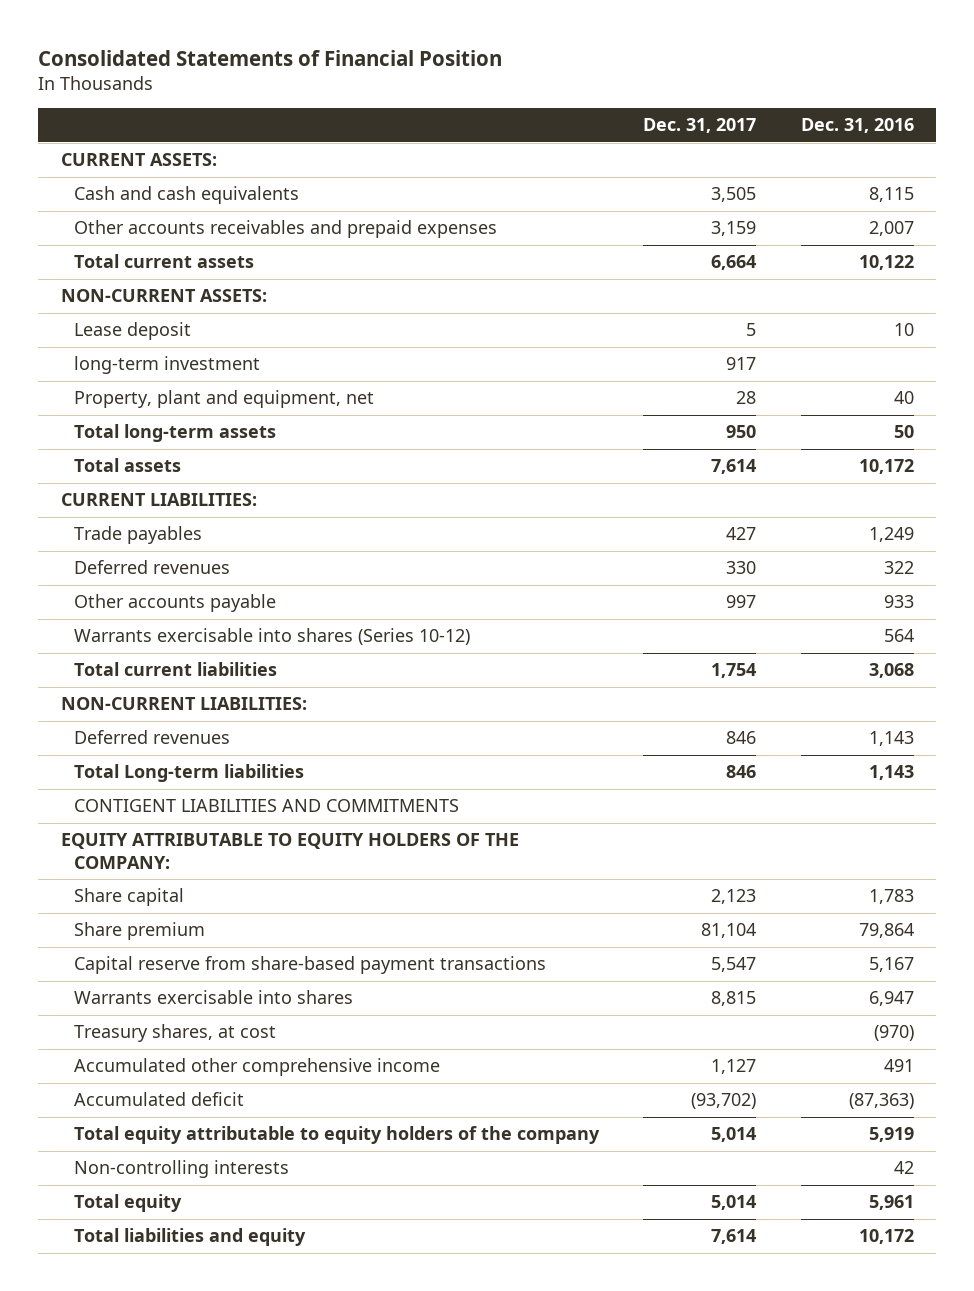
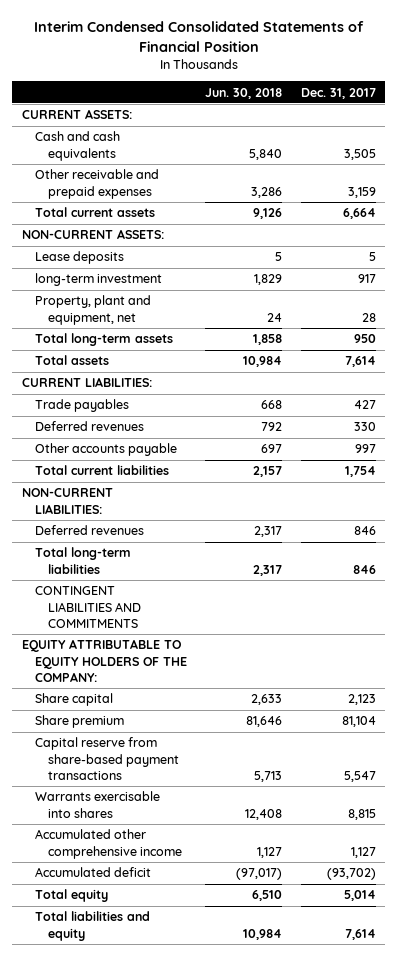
- Consolidated Statements of Financial Position
+ Interim Condensed Consolidated Statements of Financial Position
- | Dec. 31, 2017 | Dec. 31, 2016
+ | Jun. 30, 2018 | Dec. 31, 2017
- Other accounts receivables and prepaid expenses | 3,159 | 2,007
+ Other receivable and prepaid expenses | 3,286 | 3,159
- Lease deposit | 5 | 10
+ Lease deposits | 5 | 5
- Warrants exercisable into shares (Series 10-12) | | 564
- Total Long-term liabilities | 846 | 1,143
- CONTIGENT LIABILITIES AND COMMITMENTS
+ Total long-term liabilities | 2,317 | 846
+ CONTINGENT LIABILITIES AND COMMITMENTS
- Treasury shares, at cost | | (970)
- Total equity attributable to equity holders of the company | 5,014 | 5,919
- Non-controlling interests | | 42

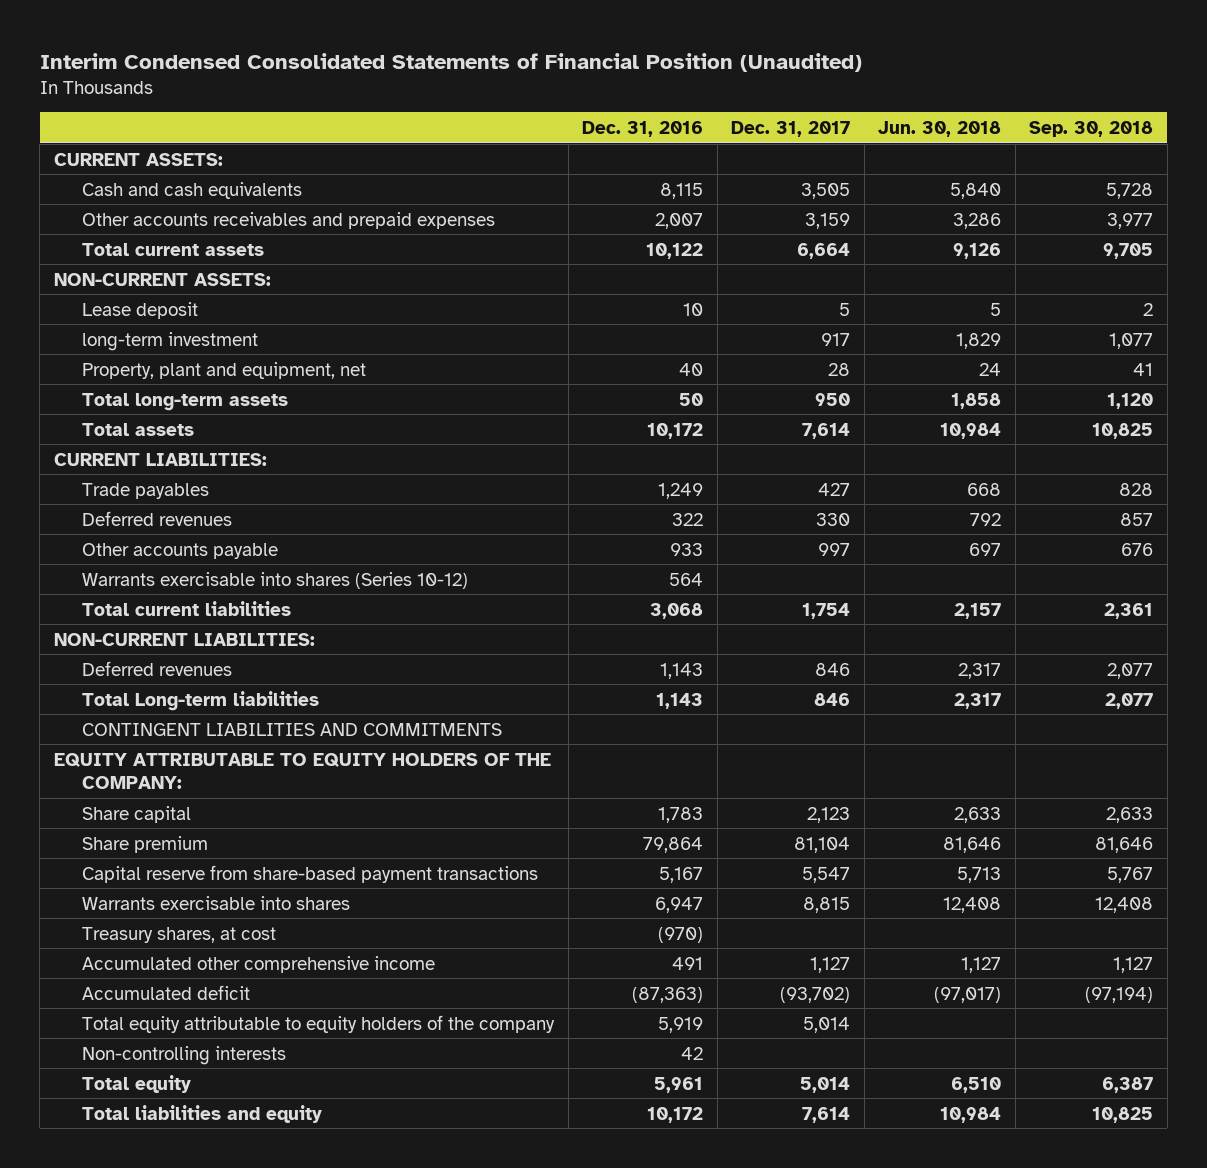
- Interim Condensed Consolidated Statements of Financial Position
+ Interim Condensed Consolidated Statements of Financial Position (Unaudited)
- | Jun. 30, 2018 | Dec. 31, 2017
+ | Dec. 31, 2016 | Dec. 31, 2017 | Jun. 30, 2018 | Sep. 30, 2018
- Other receivable and prepaid expenses | 3,286 | 3,159
+ Other accounts receivables and prepaid expenses | 2,007 | 3,159 | 3,286 | 3,977
- Lease deposits | 5 | 5
+ Lease deposit | 10 | 5 | 5 | 2
+ Warrants exercisable into shares (Series 10-12) | 564 | | |
- Total long-term liabilities | 2,317 | 846
+ Total Long-term liabilities | 1,143 | 846 | 2,317 | 2,077
+ Treasury shares, at cost | (970) | | |
+ Total equity attributable to equity holders of the company | 5,919 | 5,014 | |
+ Non-controlling interests | 42 | | |

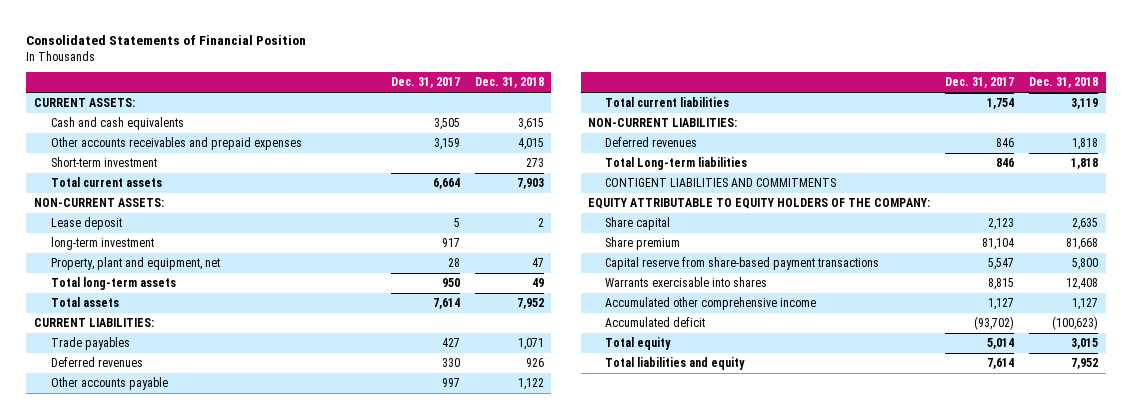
- Interim Condensed Consolidated Statements of Financial Position (Unaudited)
+ Consolidated Statements of Financial Position
- | Dec. 31, 2016 | Dec. 31, 2017 | Jun. 30, 2018 | Sep. 30, 2018
+ | Dec. 31, 2017 | Dec. 31, 2018
+ Short-term investment | | 273
- Warrants exercisable into shares (Series 10-12) | 564 | | |
- CONTINGENT LIABILITIES AND COMMITMENTS
+ CONTIGENT LIABILITIES AND COMMITMENTS
- Treasury shares, at cost | (970) | | |
- Total equity attributable to equity holders of the company | 5,919 | 5,014 | |
- Non-controlling interests | 42 | | |

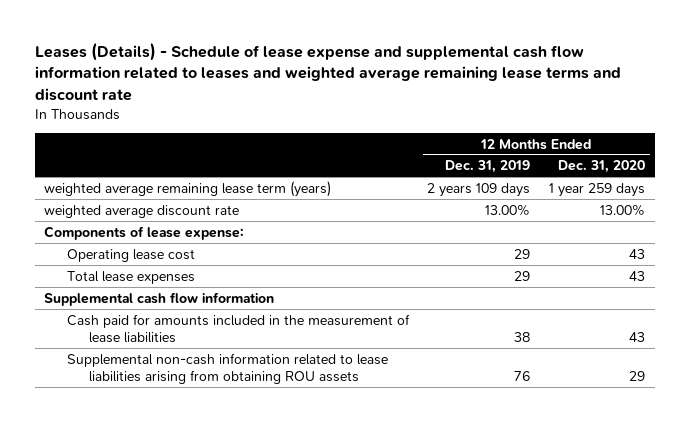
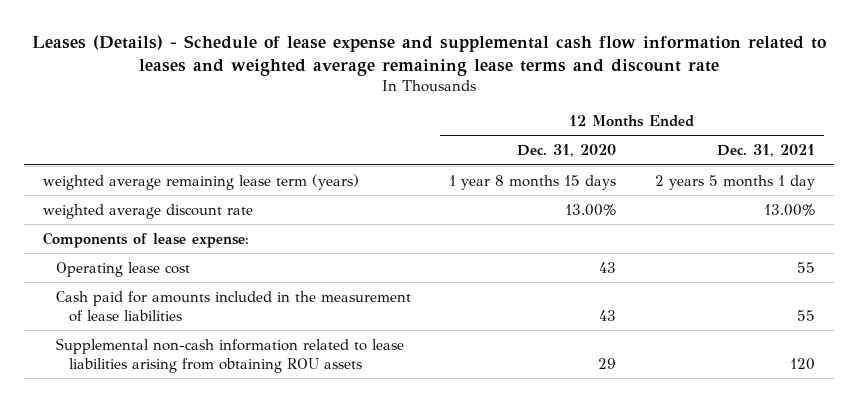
- | 12 Months Ended Dec. 31, 2019 | 12 Months Ended Dec. 31, 2020
+ | 12 Months Ended Dec. 31, 2020 | 12 Months Ended Dec. 31, 2021
- weighted average remaining lease term (years) | 2 years 109 days | 1 year 259 days
+ weighted average remaining lease term (years) | 1 year 8 months 15 days | 2 years 5 months 1 day
- Total lease expenses | 29 | 43
- Supplemental cash flow information

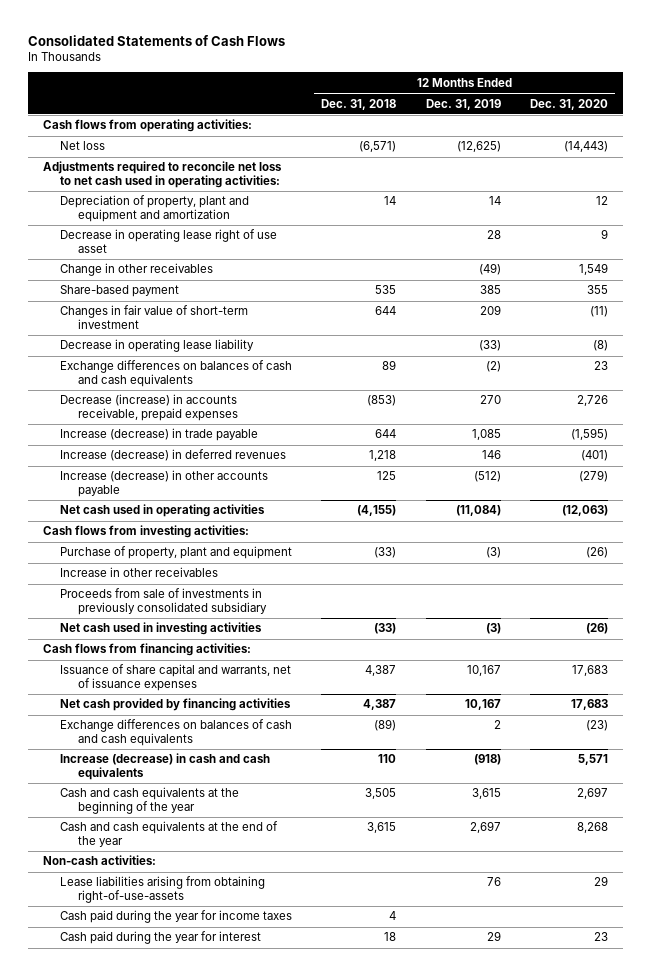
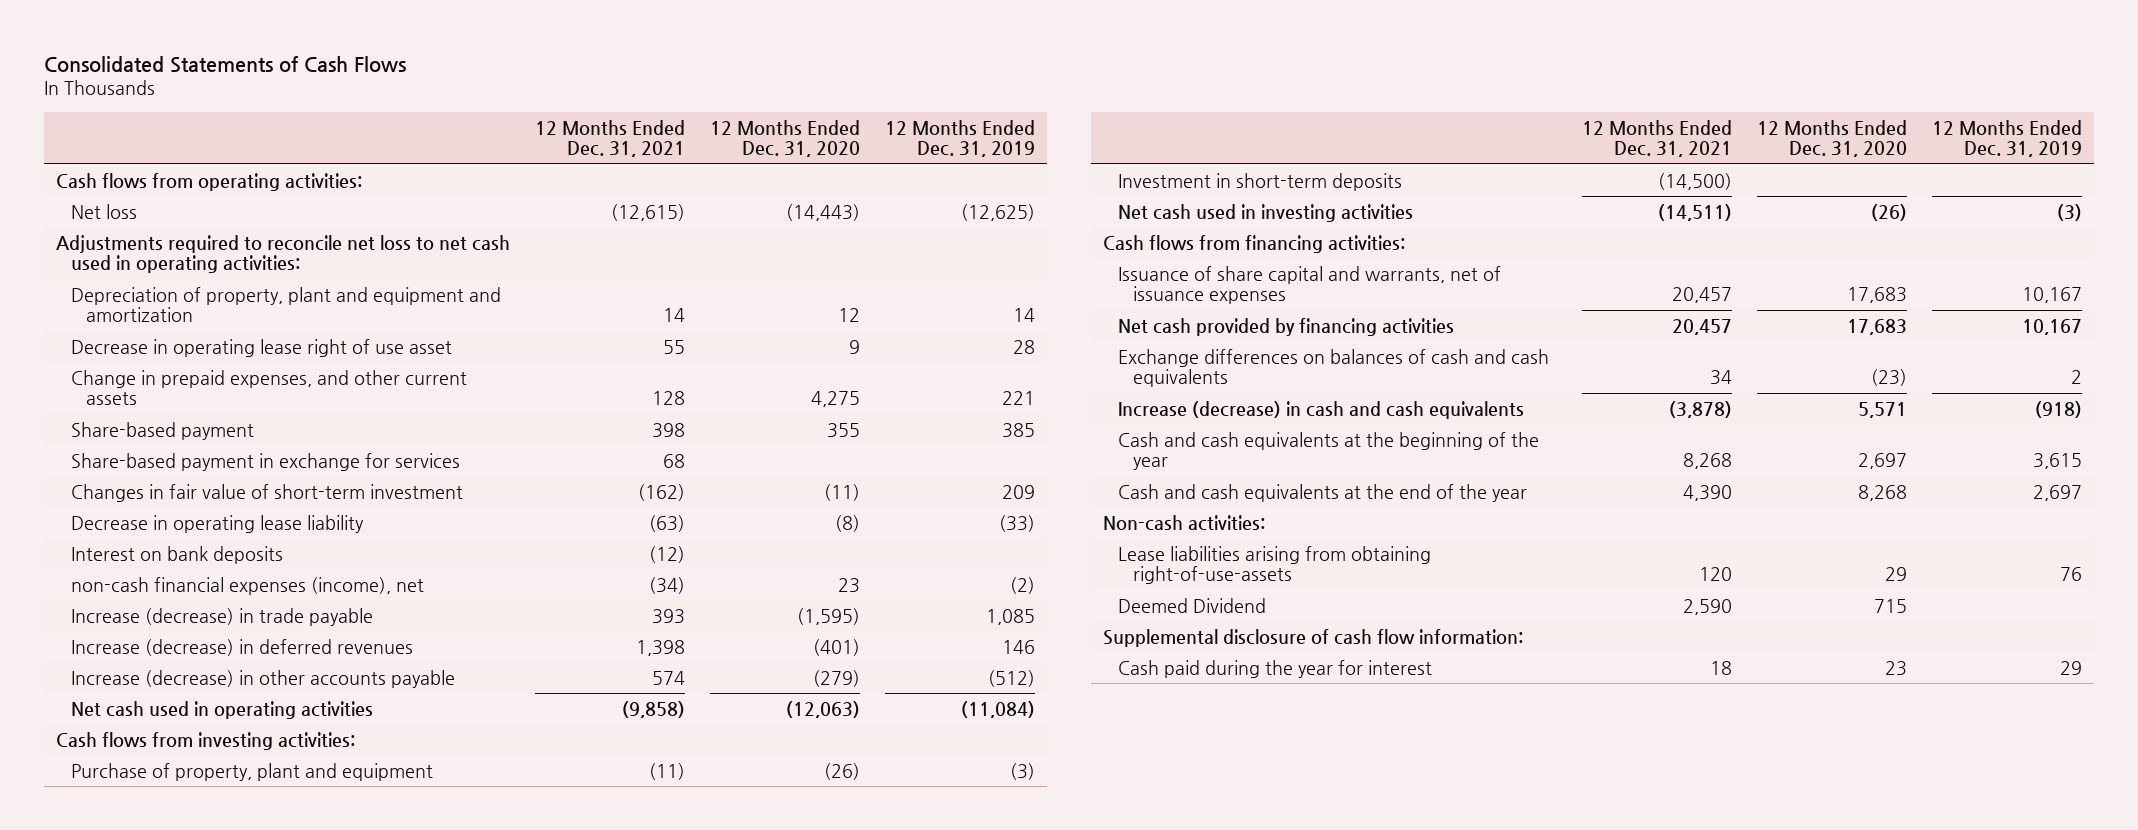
- | 12 Months Ended Dec. 31, 2018 | 12 Months Ended Dec. 31, 2019 | 12 Months Ended Dec. 31, 2020
+ | 12 Months Ended Dec. 31, 2021 | 12 Months Ended Dec. 31, 2020 | 12 Months Ended Dec. 31, 2019
- Change in other receivables | | (49) | 1,549
+ Change in prepaid expenses, and other current assets | 128 | 4,275 | 221
+ Share-based payment in exchange for services | 68 | |
- Exchange differences on balances of cash and cash equivalents | 89 | (2) | 23
- Decrease (increase) in accounts receivable, prepaid expenses | (853) | 270 | 2,726
+ Interest on bank deposits | (12) | |
+ non-cash financial expenses (income), net | (34) | 23 | (2)
- Increase in other receivables
- Proceeds from sale of investments in previously consolidated subsidiary
+ Investment in short-term deposits | (14,500) | |
- Cash paid during the year for income taxes | 4 | |
+ Deemed Dividend | 2,590 | 715 |
+ Supplemental disclosure of cash flow information:

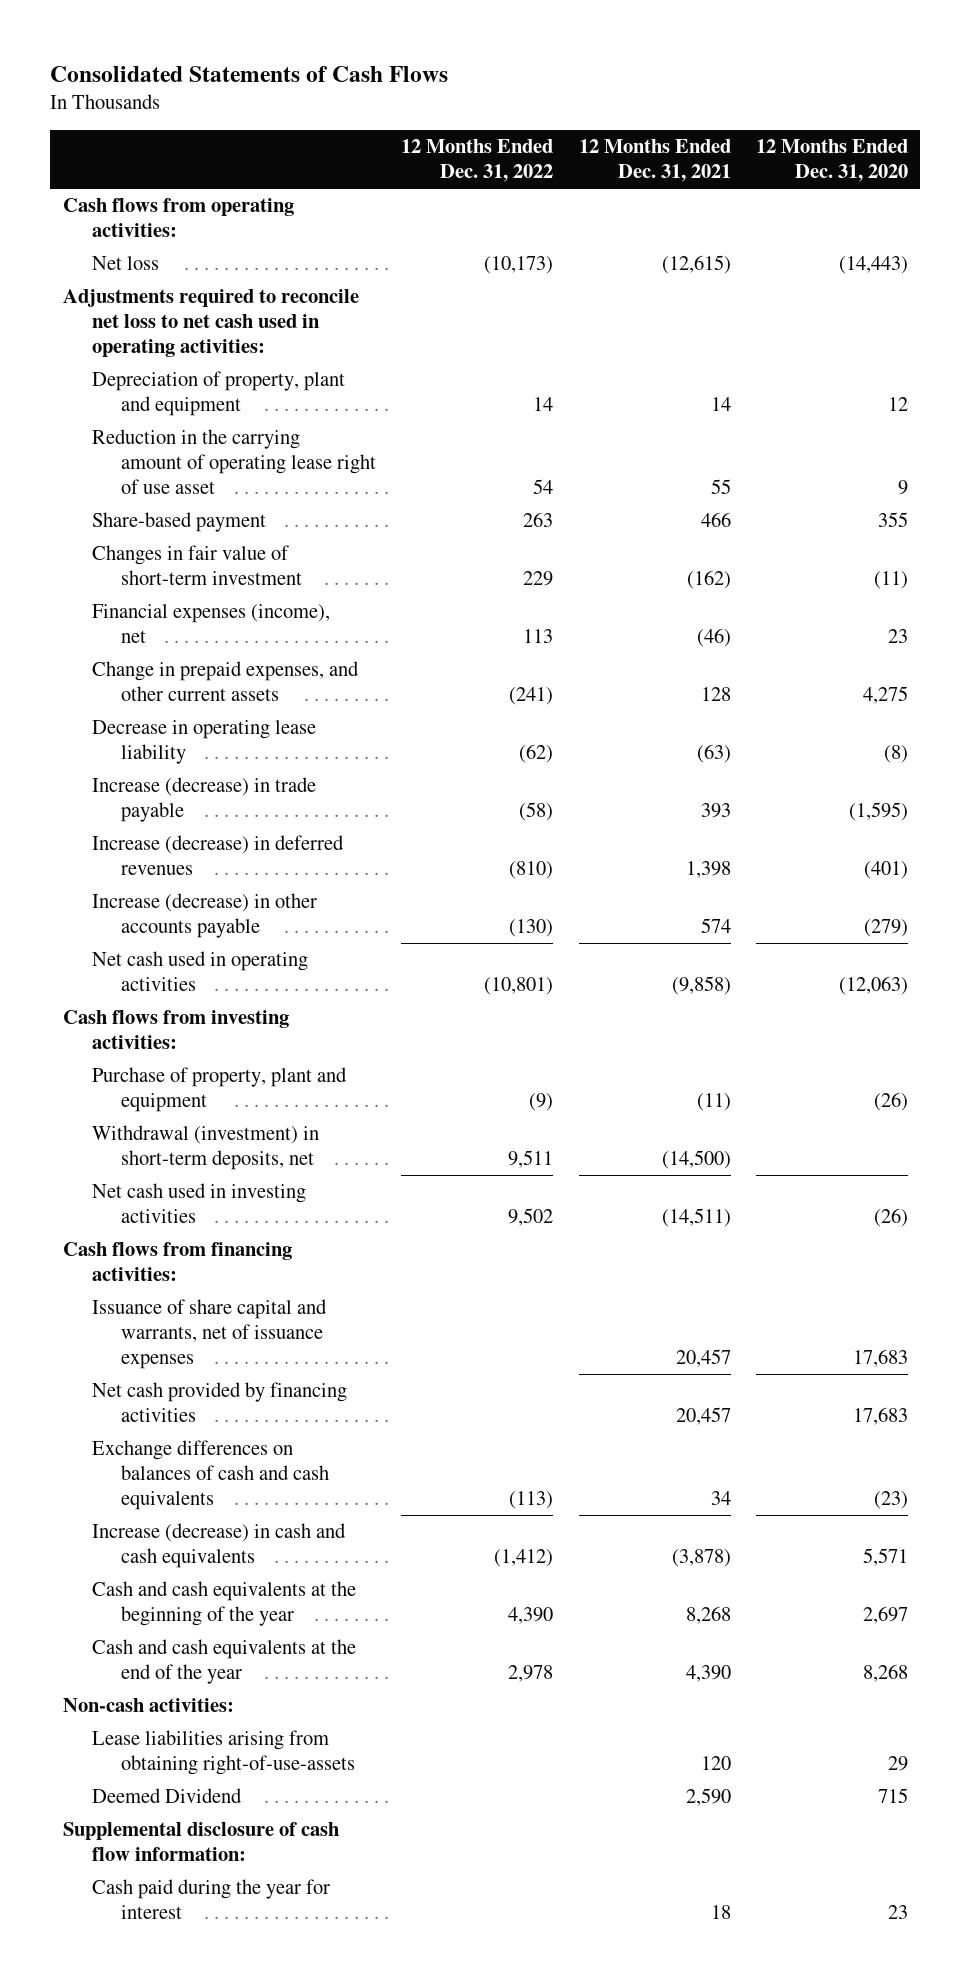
- | 12 Months Ended Dec. 31, 2021 | 12 Months Ended Dec. 31, 2020 | 12 Months Ended Dec. 31, 2019
+ | 12 Months Ended Dec. 31, 2022 | 12 Months Ended Dec. 31, 2021 | 12 Months Ended Dec. 31, 2020
- Depreciation of property, plant and equipment and amortization | 14 | 12 | 14
- Decrease in operating lease right of use asset | 55 | 9 | 28
- Share-based payment | 398 | 355 | 385
- Share-based payment in exchange for services | 68 | |
+ Depreciation of property, plant and equipment | 14 | 14 | 12
+ Reduction in the carrying amount of operating lease right of use asset | 54 | 55 | 9
+ Share-based payment | 263 | 466 | 355
+ Financial expenses (income), net | 113 | (46) | 23
moved down: Change in prepaid expenses, and other current assets | (241) | 128 | 4,275
- Interest on bank deposits | (12) | |
- non-cash financial expenses (income), net | (34) | 23 | (2)
- Investment in short-term deposits | (14,500) | |
+ Withdrawal (investment) in short-term deposits, net | 9,511 | (14,500) |

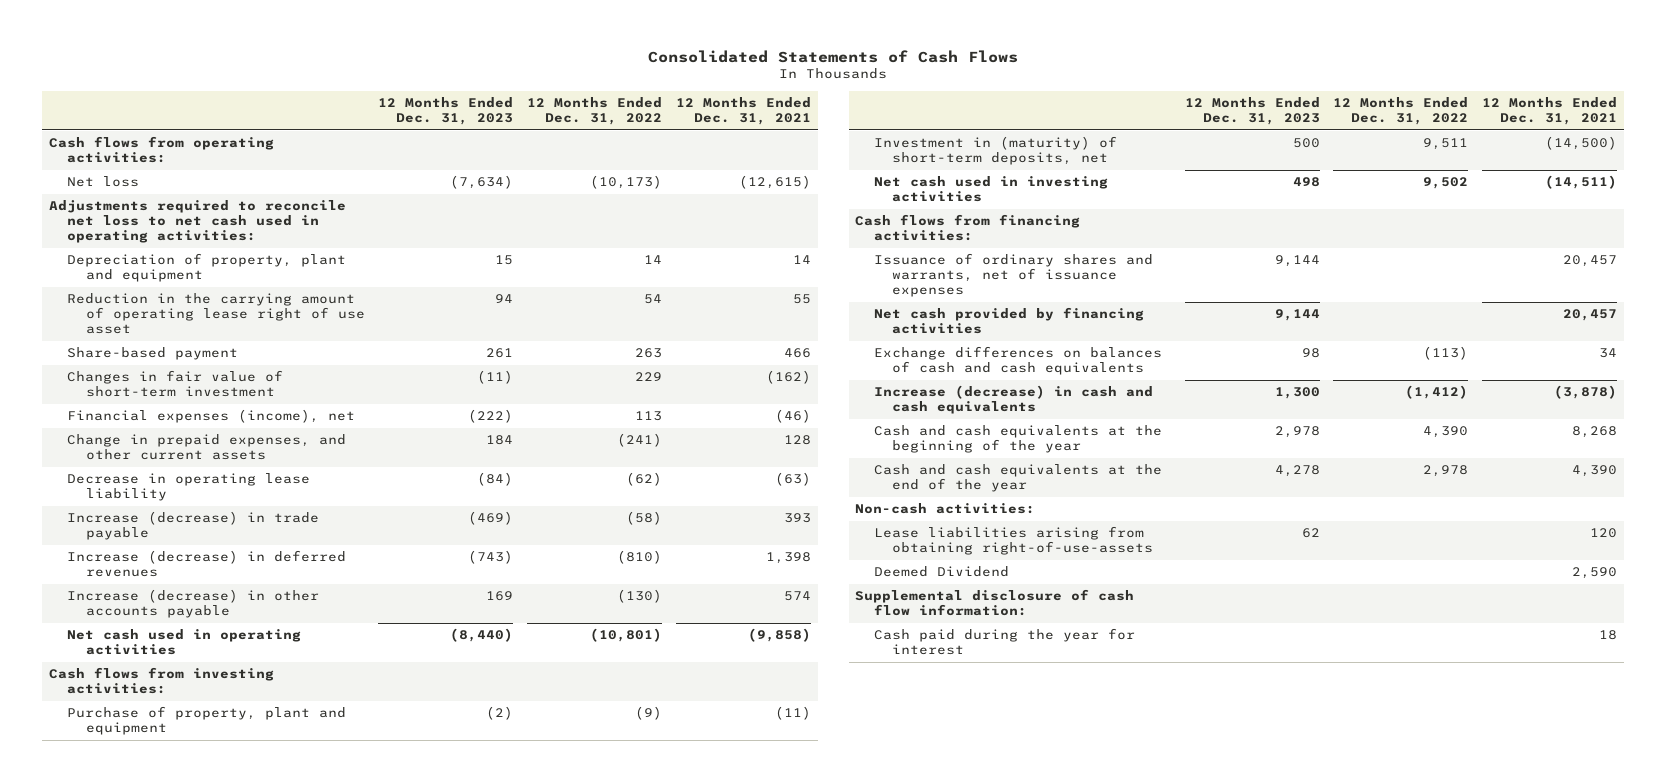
- | 12 Months Ended Dec. 31, 2022 | 12 Months Ended Dec. 31, 2021 | 12 Months Ended Dec. 31, 2020
+ | 12 Months Ended Dec. 31, 2023 | 12 Months Ended Dec. 31, 2022 | 12 Months Ended Dec. 31, 2021
- Withdrawal (investment) in short-term deposits, net | 9,511 | (14,500) |
+ Investment in (maturity) of short-term deposits, net | 500 | 9,511 | (14,500)
- Issuance of share capital and warrants, net of issuance expenses | | 20,457 | 17,683
+ Issuance of ordinary shares and warrants, net of issuance expenses | 9,144 | | 20,457

